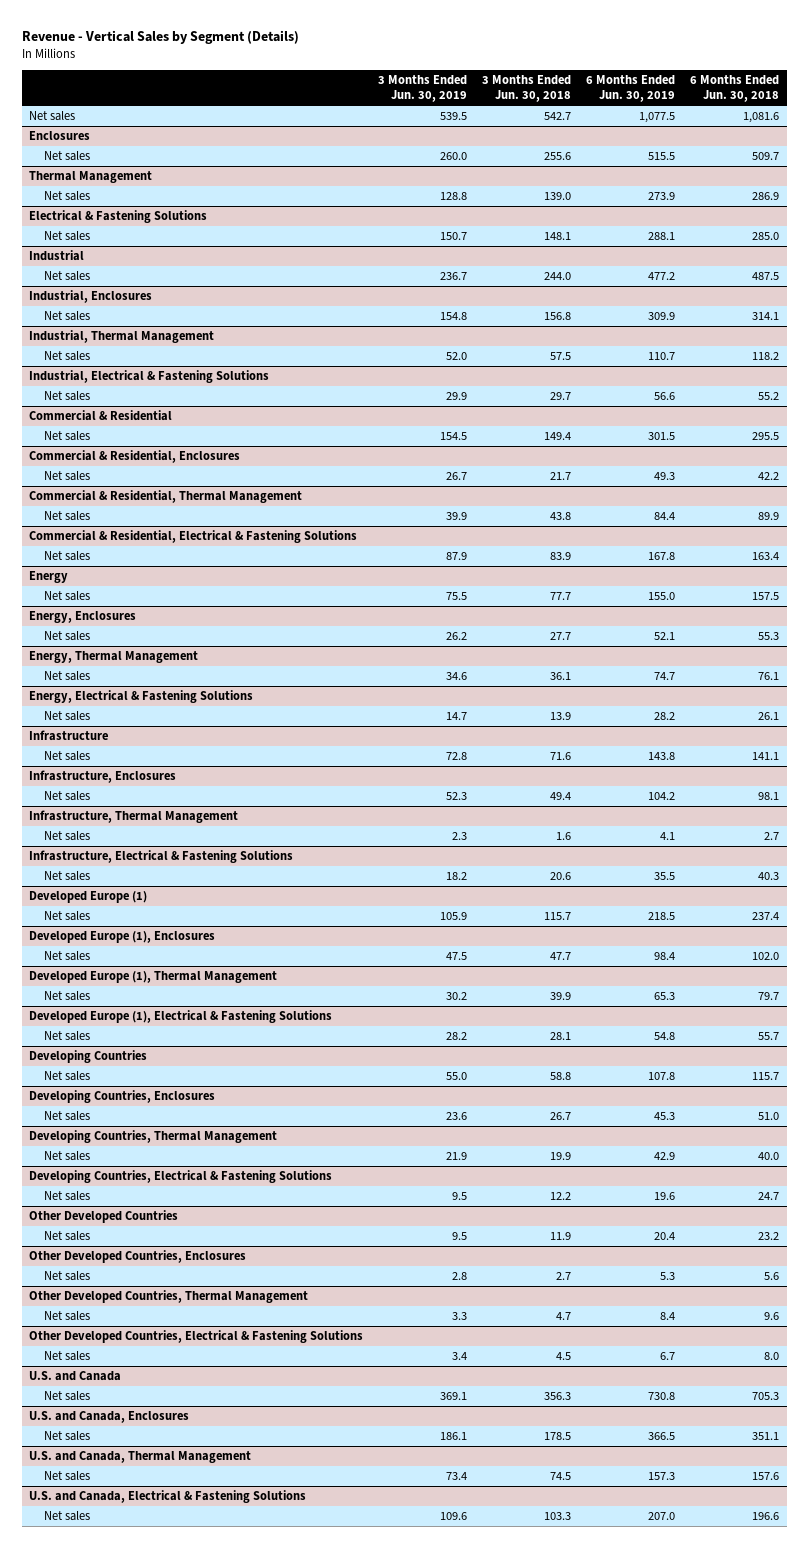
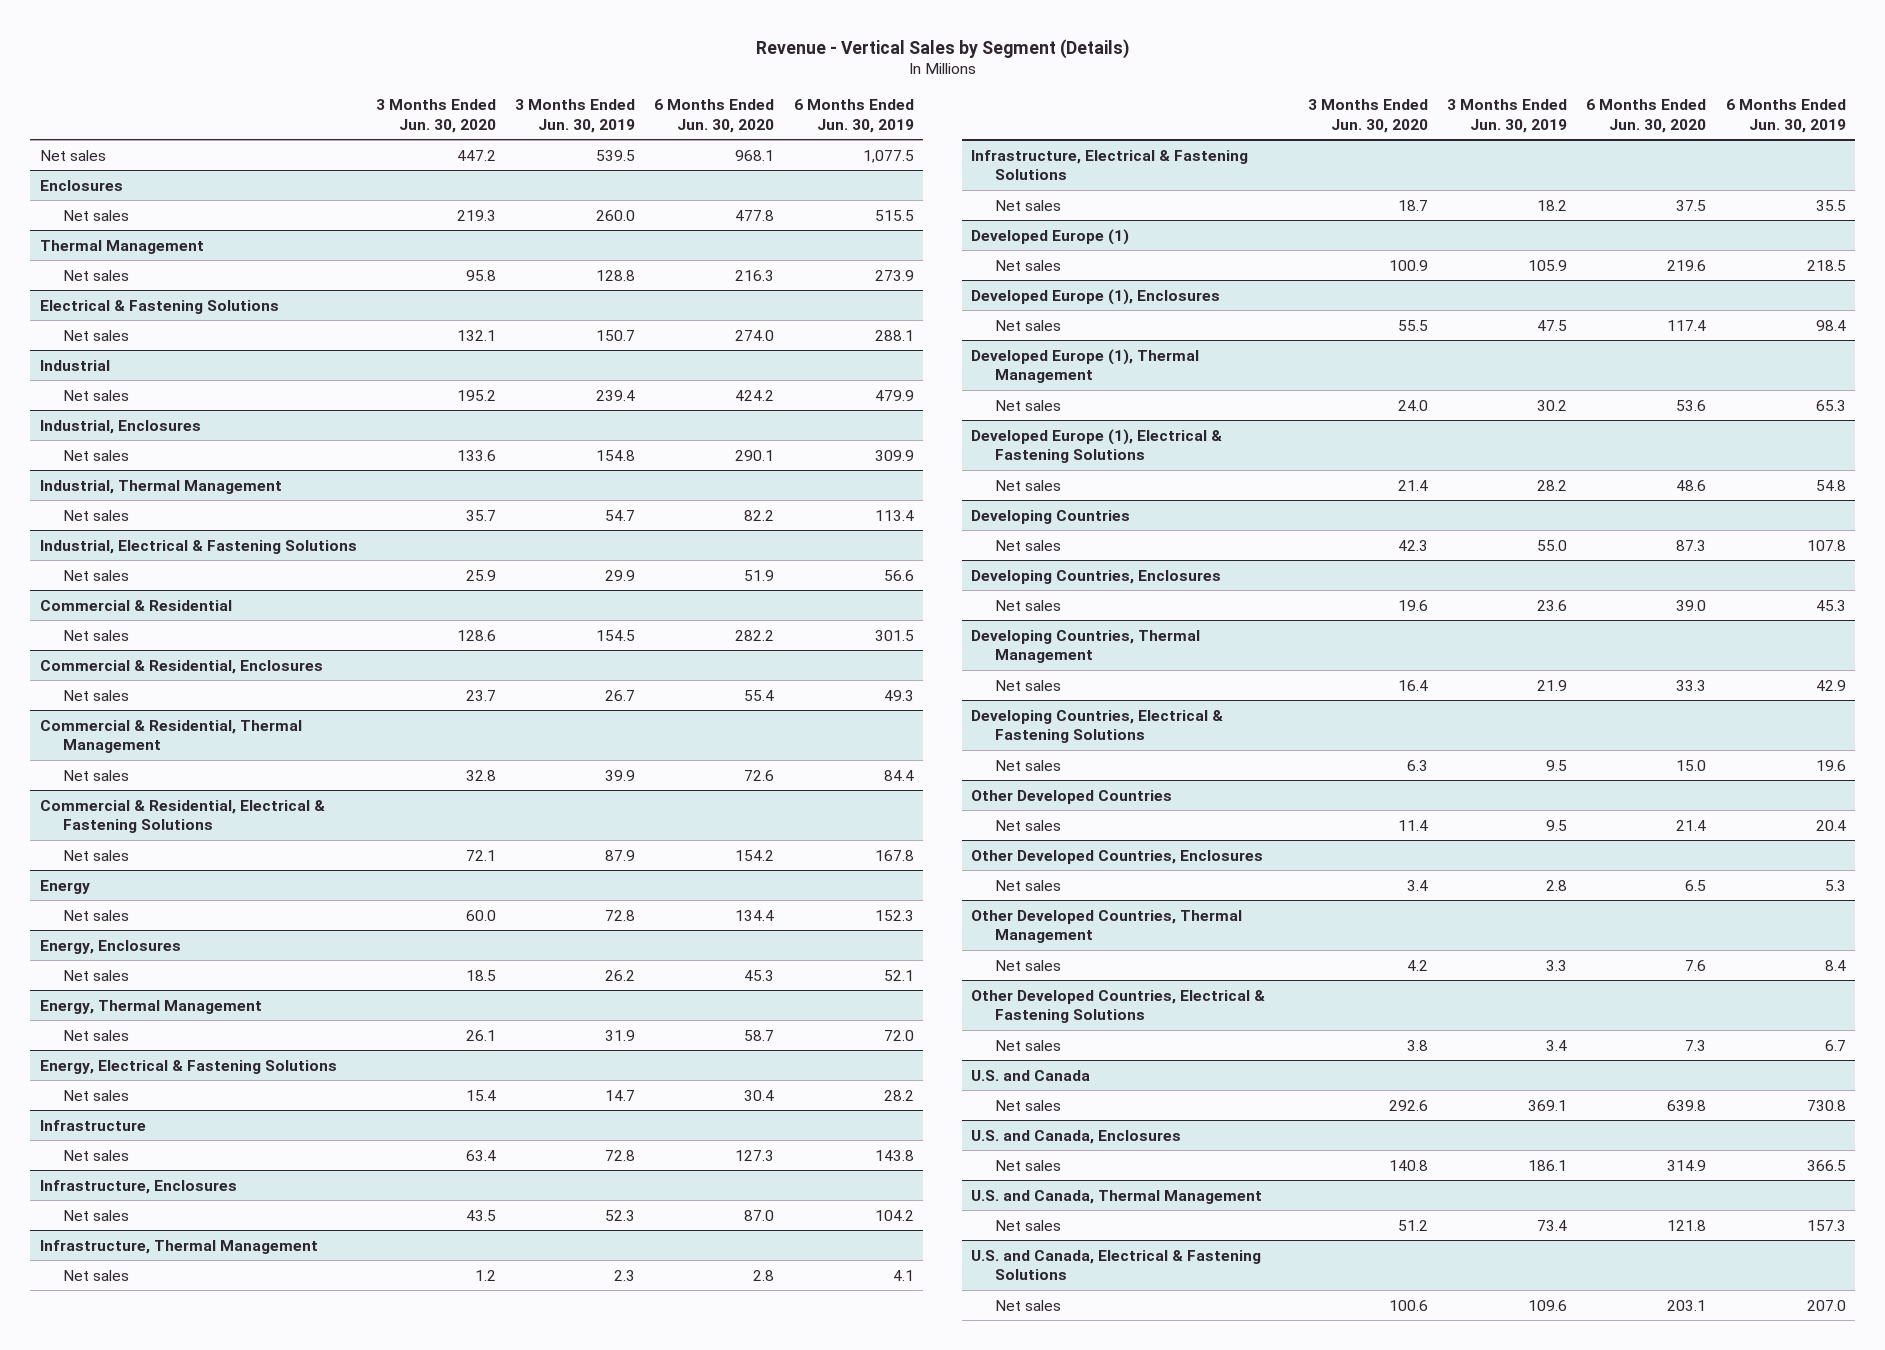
- | 3 Months Ended Jun. 30, 2019 | 3 Months Ended Jun. 30, 2018 | 6 Months Ended Jun. 30, 2019 | 6 Months Ended Jun. 30, 2018
+ | 3 Months Ended Jun. 30, 2020 | 3 Months Ended Jun. 30, 2019 | 6 Months Ended Jun. 30, 2020 | 6 Months Ended Jun. 30, 2019
@ Industrial
- Net sales | 236.7 | 244.0 | 477.2 | 487.5
+ Net sales | 195.2 | 239.4 | 424.2 | 479.9
@ Industrial, Thermal Management
- Net sales | 52.0 | 57.5 | 110.7 | 118.2
+ Net sales | 35.7 | 54.7 | 82.2 | 113.4
@ Energy
- Net sales | 75.5 | 77.7 | 155.0 | 157.5
+ Net sales | 60.0 | 72.8 | 134.4 | 152.3
@ Energy, Thermal Management
- Net sales | 34.6 | 36.1 | 74.7 | 76.1
+ Net sales | 26.1 | 31.9 | 58.7 | 72.0

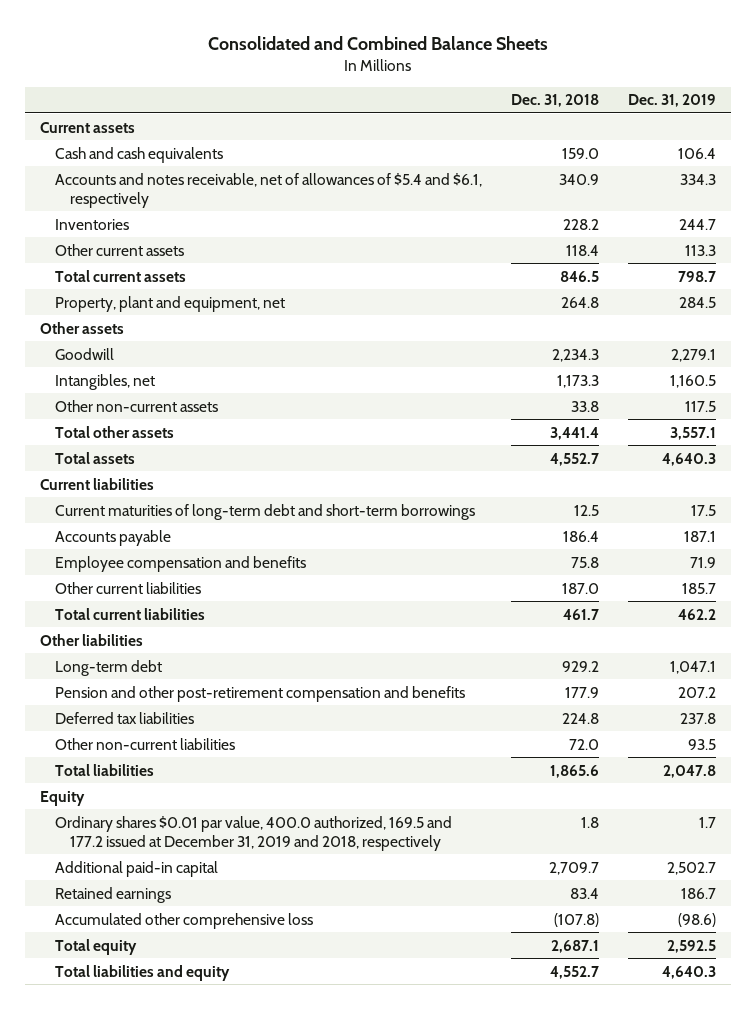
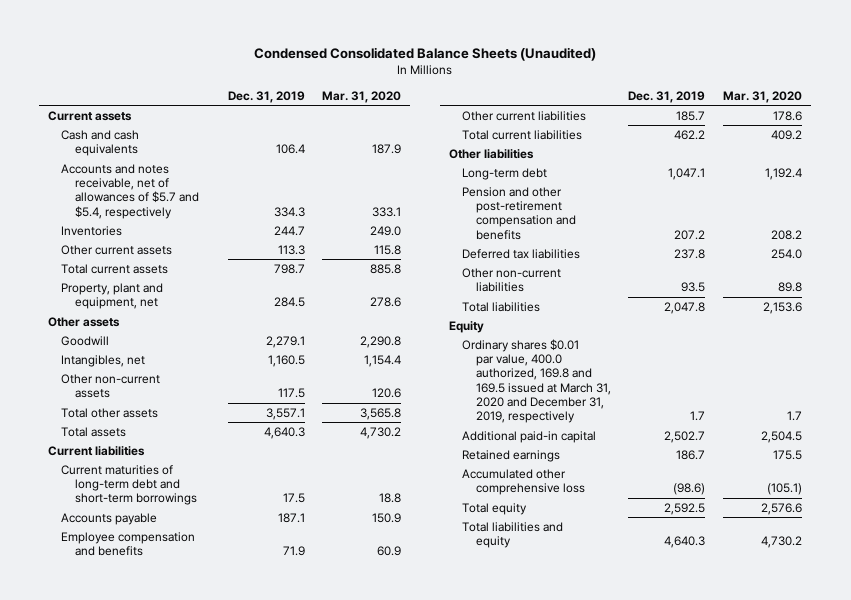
- Consolidated and Combined Balance Sheets
+ Condensed Consolidated Balance Sheets (Unaudited)
- | Dec. 31, 2018 | Dec. 31, 2019
+ | Dec. 31, 2019 | Mar. 31, 2020
- Accounts and notes receivable, net of allowances of $5.4 and $6.1, respectively | 340.9 | 334.3
+ Accounts and notes receivable, net of allowances of $5.7 and $5.4, respectively | 334.3 | 333.1
- Ordinary shares $0.01 par value, 400.0 authorized, 169.5 and 177.2 issued at December 31, 2019 and 2018, respectively | 1.8 | 1.7
+ Ordinary shares $0.01 par value, 400.0 authorized, 169.8 and 169.5 issued at March 31, 2020 and December 31, 2019, respectively | 1.7 | 1.7

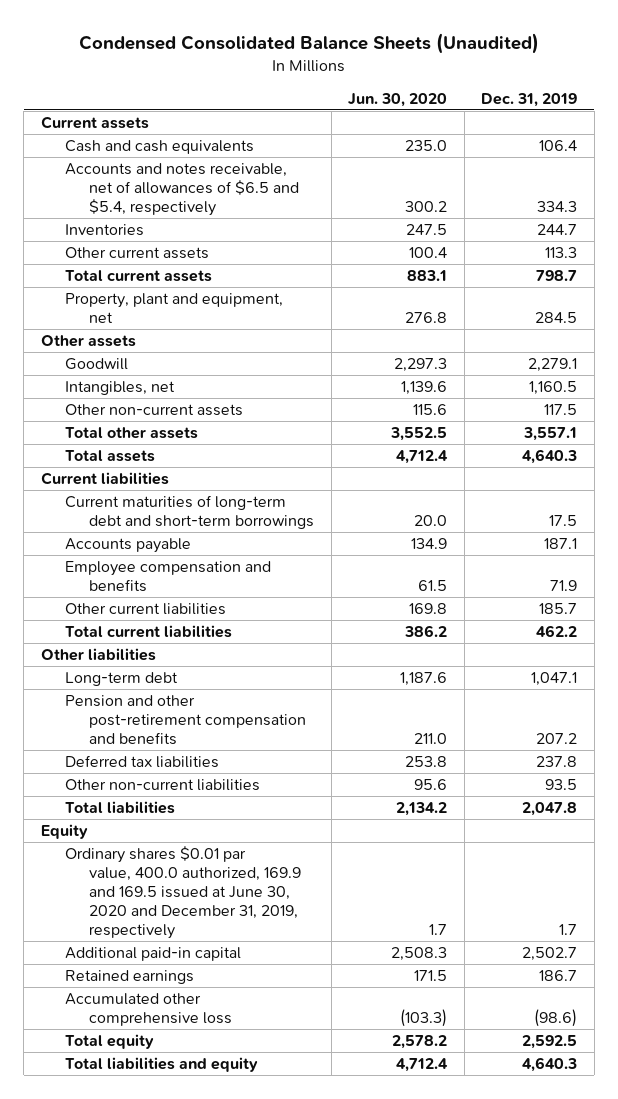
- | Dec. 31, 2019 | Mar. 31, 2020
+ | Jun. 30, 2020 | Dec. 31, 2019
- Accounts and notes receivable, net of allowances of $5.7 and $5.4, respectively | 334.3 | 333.1
+ Accounts and notes receivable, net of allowances of $6.5 and $5.4, respectively | 300.2 | 334.3
- Ordinary shares $0.01 par value, 400.0 authorized, 169.8 and 169.5 issued at March 31, 2020 and December 31, 2019, respectively | 1.7 | 1.7
+ Ordinary shares $0.01 par value, 400.0 authorized, 169.9 and 169.5 issued at June 30, 2020 and December 31, 2019, respectively | 1.7 | 1.7

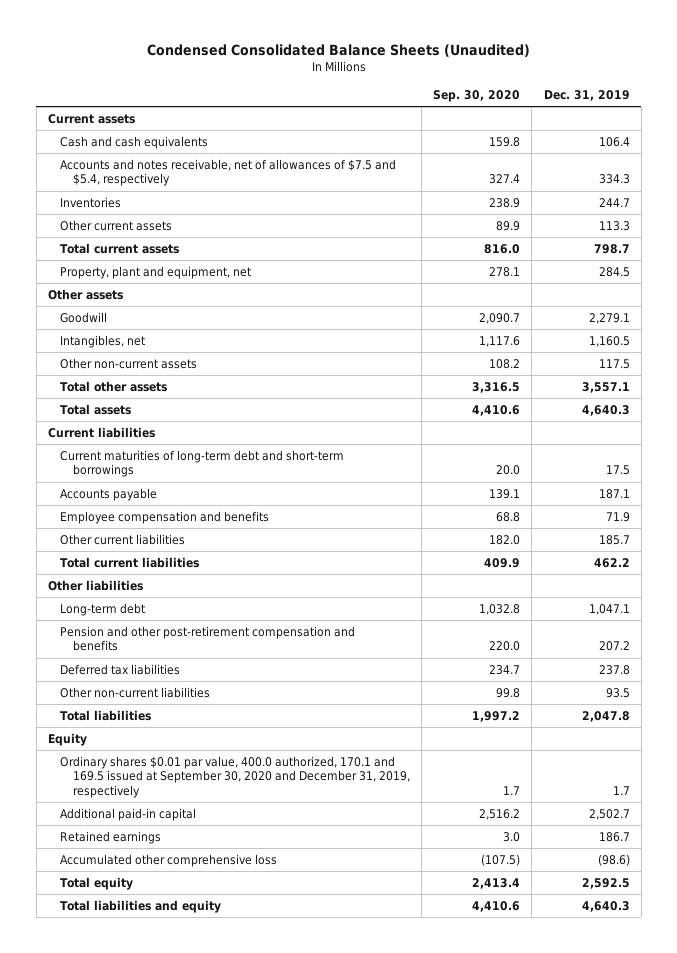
- | Jun. 30, 2020 | Dec. 31, 2019
+ | Sep. 30, 2020 | Dec. 31, 2019
- Accounts and notes receivable, net of allowances of $6.5 and $5.4, respectively | 300.2 | 334.3
+ Accounts and notes receivable, net of allowances of $7.5 and $5.4, respectively | 327.4 | 334.3
- Ordinary shares $0.01 par value, 400.0 authorized, 169.9 and 169.5 issued at June 30, 2020 and December 31, 2019, respectively | 1.7 | 1.7
+ Ordinary shares $0.01 par value, 400.0 authorized, 170.1 and 169.5 issued at September 30, 2020 and December 31, 2019, respectively | 1.7 | 1.7

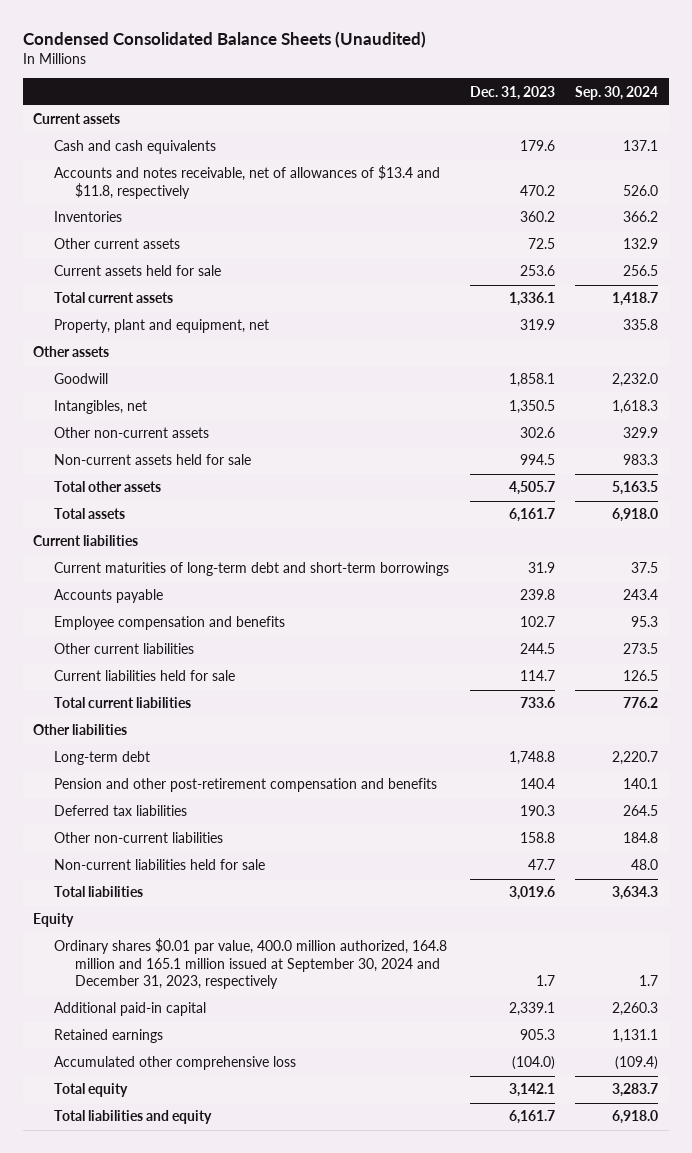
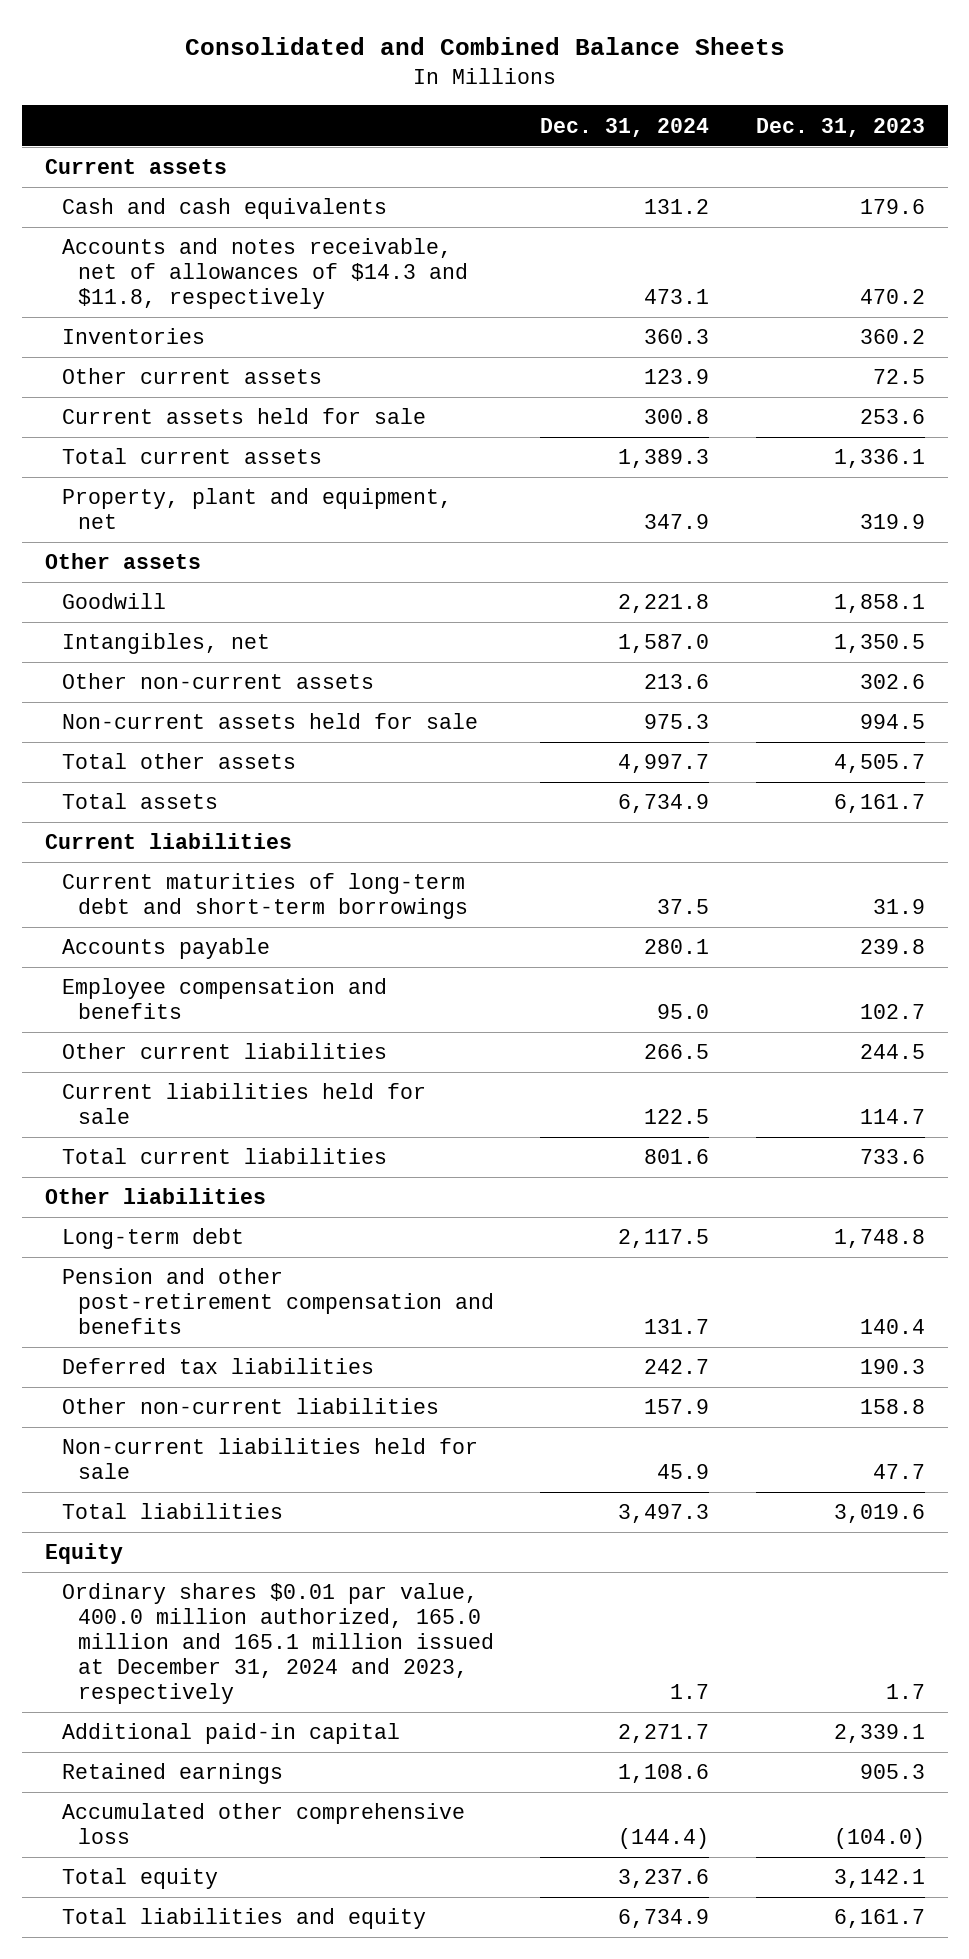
- Condensed Consolidated Balance Sheets (Unaudited)
+ Consolidated and Combined Balance Sheets
- | Dec. 31, 2023 | Sep. 30, 2024
+ | Dec. 31, 2024 | Dec. 31, 2023
- Accounts and notes receivable, net of allowances of $13.4 and $11.8, respectively | 470.2 | 526.0
+ Accounts and notes receivable, net of allowances of $14.3 and $11.8, respectively | 473.1 | 470.2
- Ordinary shares $0.01 par value, 400.0 million authorized, 164.8 million and 165.1 million issued at September 30, 2024 and December 31, 2023, respectively | 1.7 | 1.7
+ Ordinary shares $0.01 par value, 400.0 million authorized, 165.0 million and 165.1 million issued at December 31, 2024 and 2023, respectively | 1.7 | 1.7

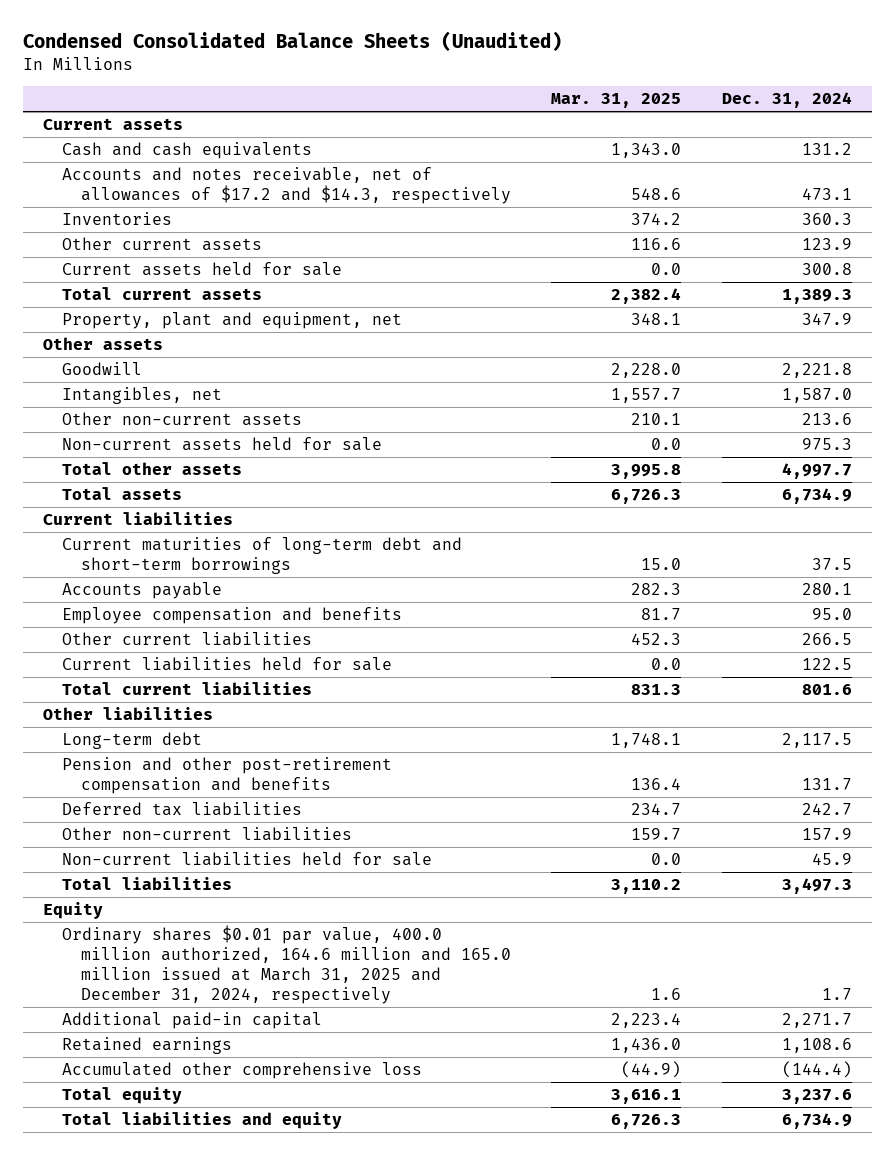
- Consolidated and Combined Balance Sheets
+ Condensed Consolidated Balance Sheets (Unaudited)
- | Dec. 31, 2024 | Dec. 31, 2023
+ | Mar. 31, 2025 | Dec. 31, 2024
- Accounts and notes receivable, net of allowances of $14.3 and $11.8, respectively | 473.1 | 470.2
+ Accounts and notes receivable, net of allowances of $17.2 and $14.3, respectively | 548.6 | 473.1
- Ordinary shares $0.01 par value, 400.0 million authorized, 165.0 million and 165.1 million issued at December 31, 2024 and 2023, respectively | 1.7 | 1.7
+ Ordinary shares $0.01 par value, 400.0 million authorized, 164.6 million and 165.0 million issued at March 31, 2025 and December 31, 2024, respectively | 1.6 | 1.7

